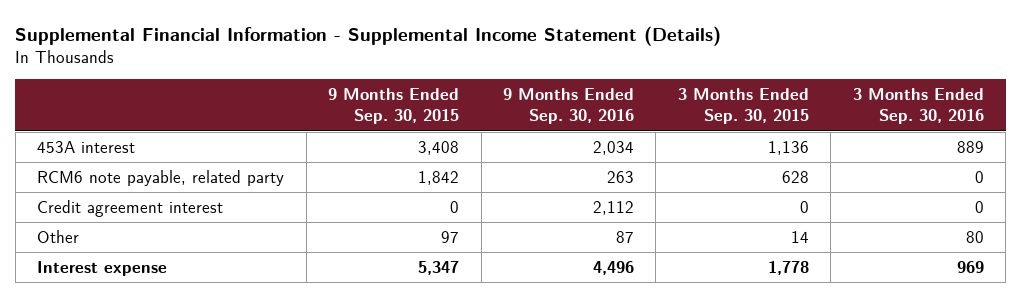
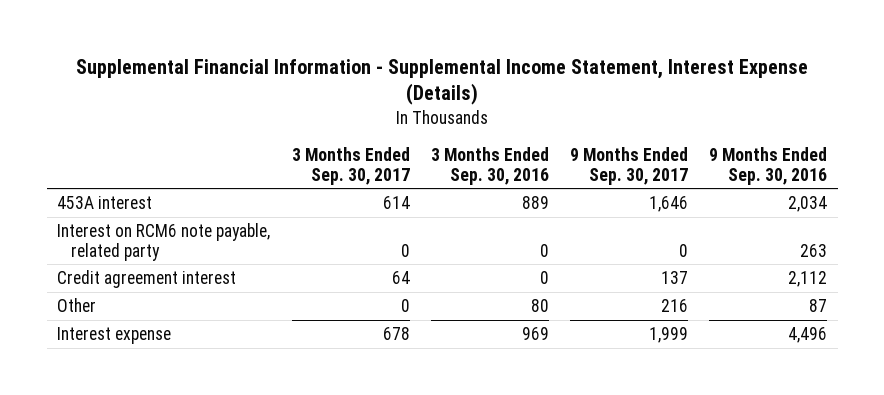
- Supplemental Financial Information - Supplemental Income Statement (Details)
+ Supplemental Financial Information - Supplemental Income Statement, Interest Expense (Details)
- | 9 Months Ended Sep. 30, 2015 | 9 Months Ended Sep. 30, 2016 | 3 Months Ended Sep. 30, 2015 | 3 Months Ended Sep. 30, 2016
+ | 3 Months Ended Sep. 30, 2017 | 3 Months Ended Sep. 30, 2016 | 9 Months Ended Sep. 30, 2017 | 9 Months Ended Sep. 30, 2016
- RCM6 note payable, related party | 1,842 | 263 | 628 | 0
+ Interest on RCM6 note payable, related party | 0 | 0 | 0 | 263

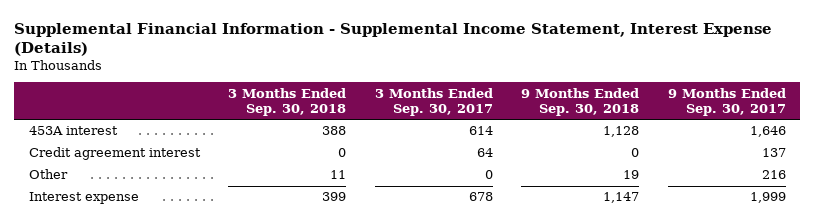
- | 3 Months Ended Sep. 30, 2017 | 3 Months Ended Sep. 30, 2016 | 9 Months Ended Sep. 30, 2017 | 9 Months Ended Sep. 30, 2016
+ | 3 Months Ended Sep. 30, 2018 | 3 Months Ended Sep. 30, 2017 | 9 Months Ended Sep. 30, 2018 | 9 Months Ended Sep. 30, 2017
- Interest on RCM6 note payable, related party | 0 | 0 | 0 | 263

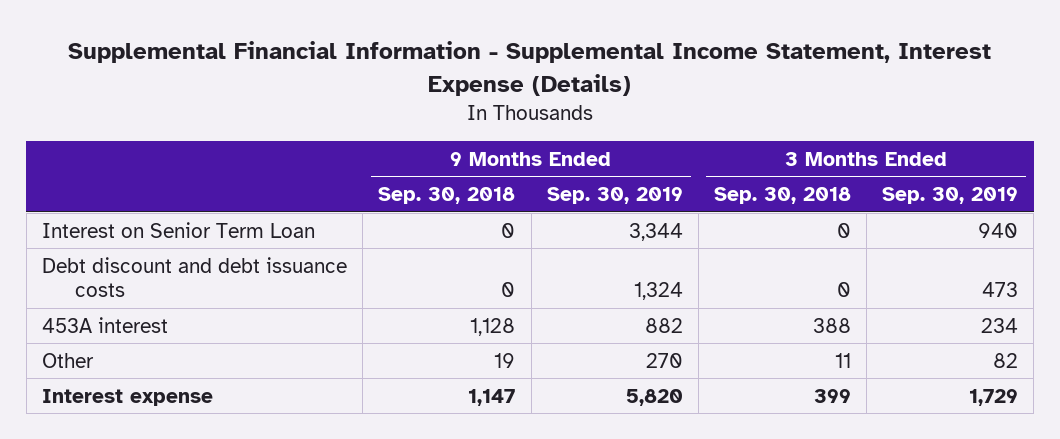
- | 3 Months Ended Sep. 30, 2018 | 3 Months Ended Sep. 30, 2017 | 9 Months Ended Sep. 30, 2018 | 9 Months Ended Sep. 30, 2017
+ | 9 Months Ended Sep. 30, 2018 | 9 Months Ended Sep. 30, 2019 | 3 Months Ended Sep. 30, 2018 | 3 Months Ended Sep. 30, 2019
+ Interest on Senior Term Loan | 0 | 3,344 | 0 | 940
+ Debt discount and debt issuance costs | 0 | 1,324 | 0 | 473
- Credit agreement interest | 0 | 64 | 0 | 137

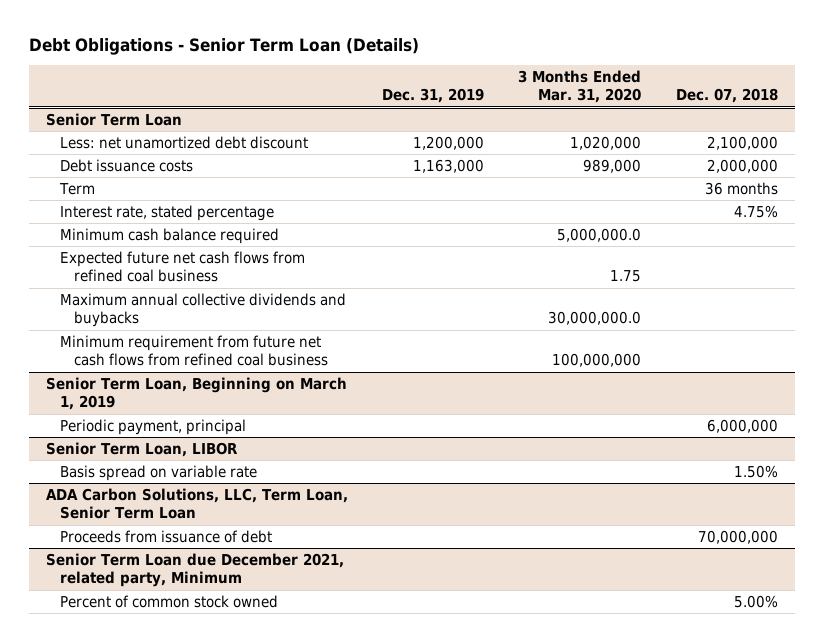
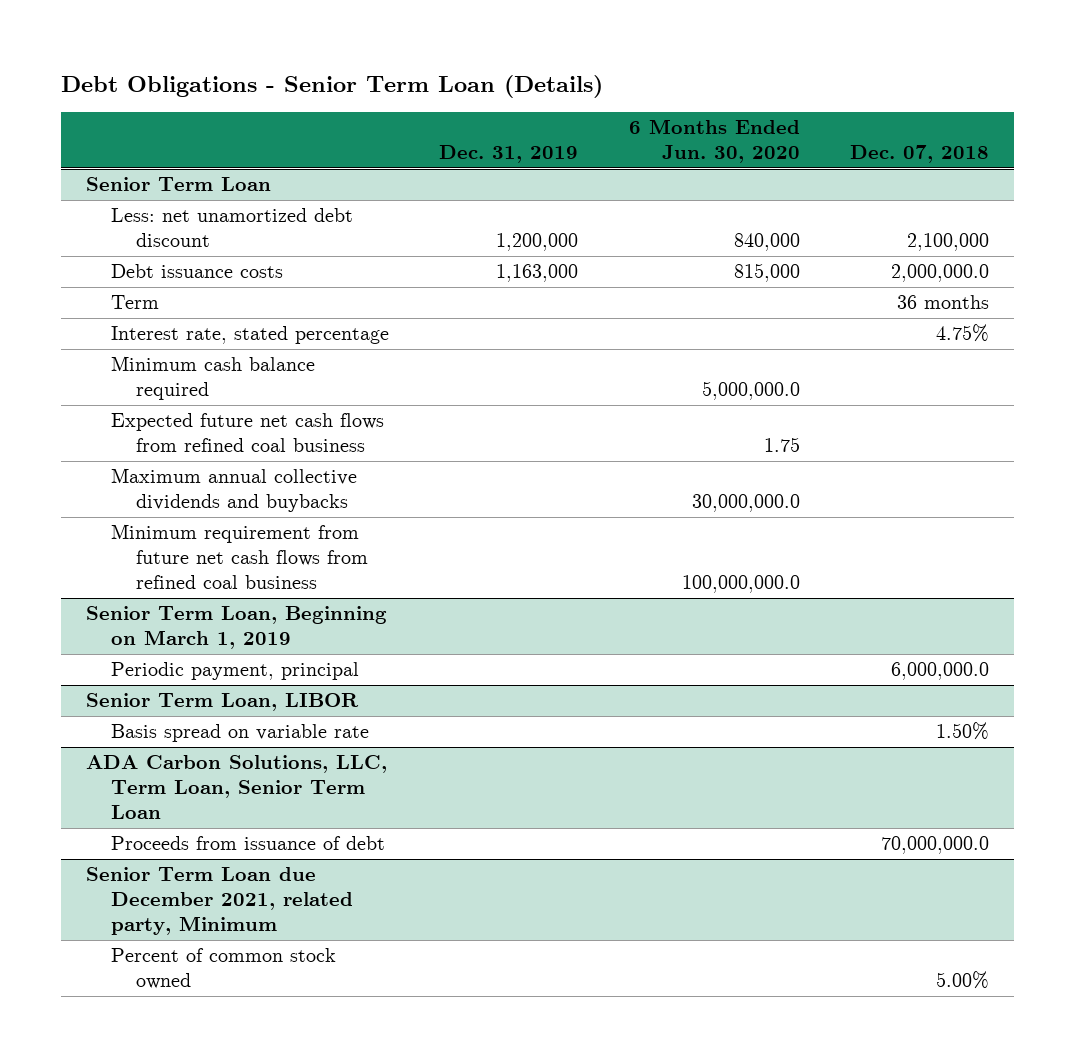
- | Dec. 31, 2019 | 3 Months Ended Mar. 31, 2020 | Dec. 07, 2018
+ | Dec. 31, 2019 | 6 Months Ended Jun. 30, 2020 | Dec. 07, 2018
@ Senior Term Loan
- Debt issuance costs | 1,163,000 | 989,000 | 2,000,000
+ Debt issuance costs | 1,163,000 | 815,000 | 2,000,000.0
@ Senior Term Loan, Beginning on March 1, 2019
- Periodic payment, principal | | | 6,000,000
+ Periodic payment, principal | | | 6,000,000.0
@ ADA Carbon Solutions, LLC, Term Loan, Senior Term Loan
- Proceeds from issuance of debt | | | 70,000,000
+ Proceeds from issuance of debt | | | 70,000,000.0

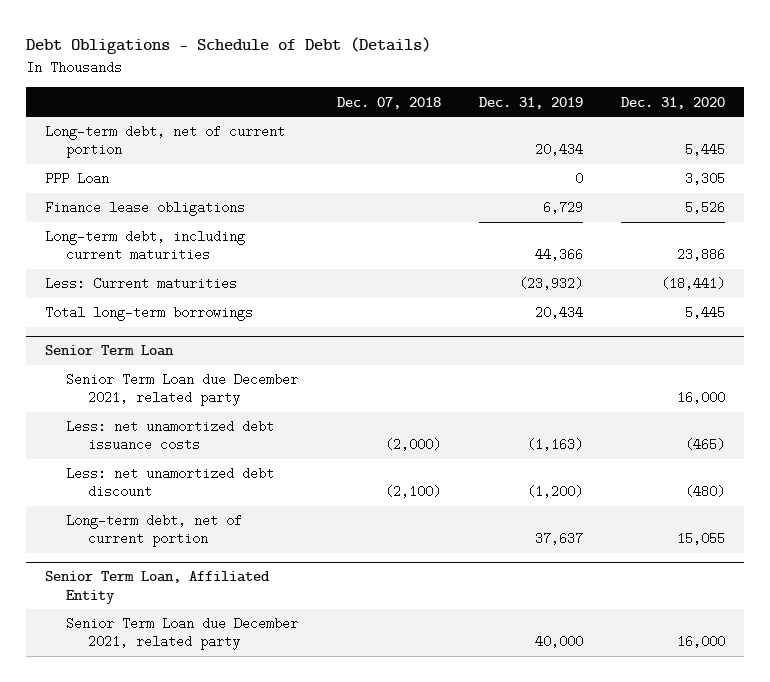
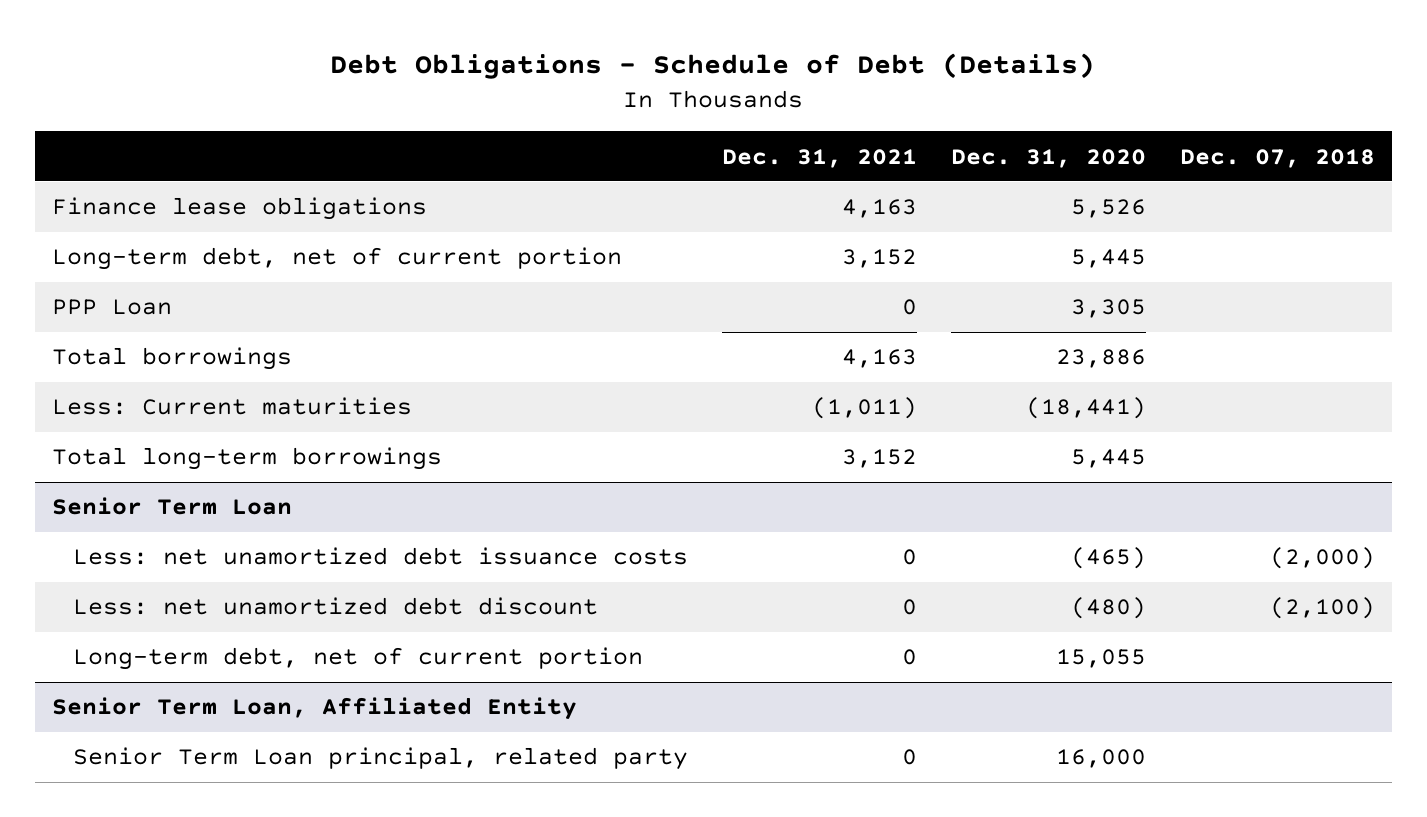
- | Dec. 07, 2018 | Dec. 31, 2019 | Dec. 31, 2020
+ | Dec. 31, 2021 | Dec. 31, 2020 | Dec. 07, 2018
moved up: Finance lease obligations | 4,163 | 5,526 |
- Long-term debt, including current maturities | | 44,366 | 23,886
+ Total borrowings | 4,163 | 23,886 |
@ Senior Term Loan
- Senior Term Loan due December 2021, related party | | | 16,000
@ Senior Term Loan, Affiliated Entity
- Senior Term Loan due December 2021, related party | | 40,000 | 16,000
+ Senior Term Loan principal, related party | 0 | 16,000 |

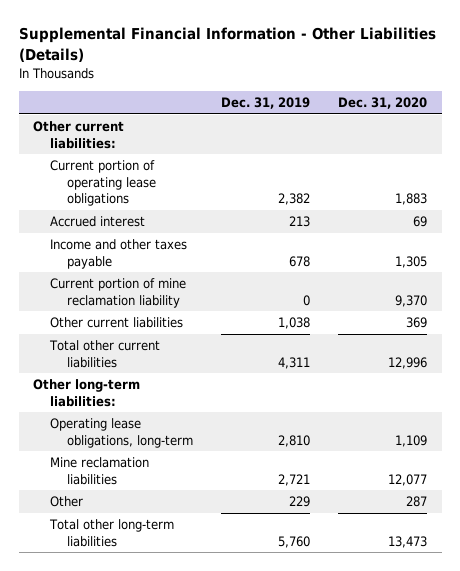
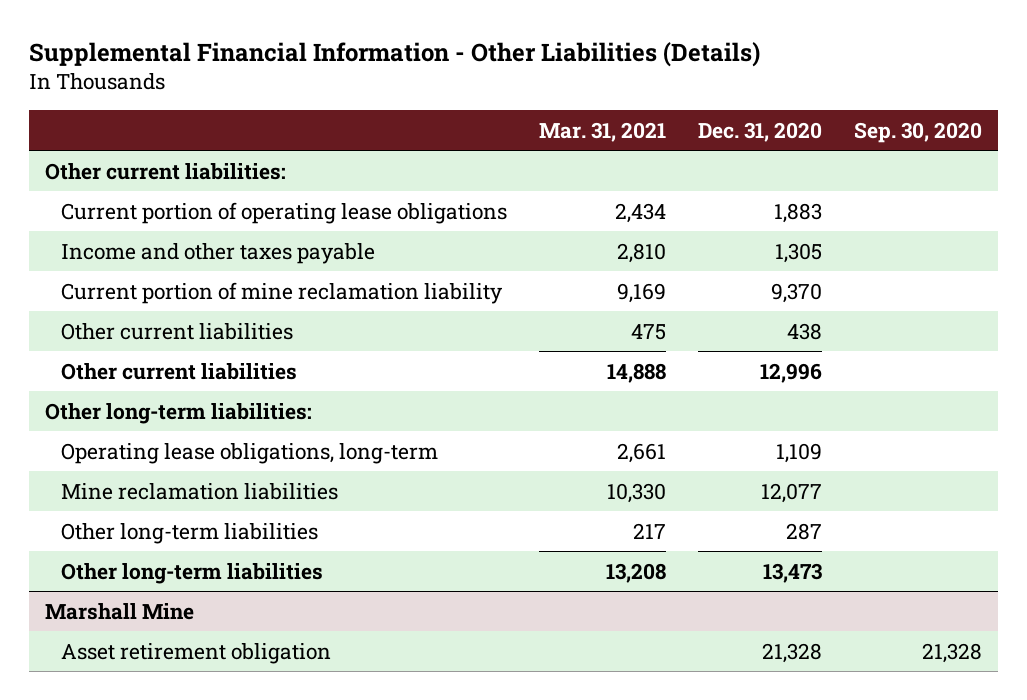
- | Dec. 31, 2019 | Dec. 31, 2020
+ | Mar. 31, 2021 | Dec. 31, 2020 | Sep. 30, 2020
- Accrued interest | 213 | 69
- Other current liabilities | 1,038 | 369
- Total other current liabilities | 4,311 | 12,996
+ Other current liabilities | 475 | 438 |
+ Other current liabilities | 14,888 | 12,996 |
- Other | 229 | 287
- Total other long-term liabilities | 5,760 | 13,473
+ Other long-term liabilities | 217 | 287 |
+ Other long-term liabilities | 13,208 | 13,473 |
+ Marshall Mine
+ Asset retirement obligation | | 21,328 | 21,328

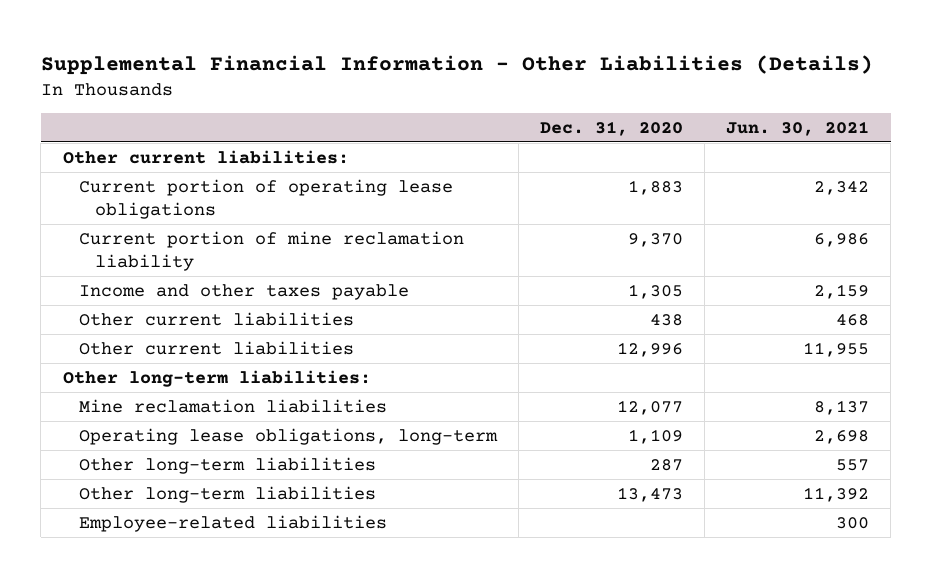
- | Mar. 31, 2021 | Dec. 31, 2020 | Sep. 30, 2020
+ | Dec. 31, 2020 | Jun. 30, 2021
moved down: Income and other taxes payable | 1,305 | 2,159
moved down: Operating lease obligations, long-term | 1,109 | 2,698
- Marshall Mine
- Asset retirement obligation | | 21,328 | 21,328
+ Employee-related liabilities | | 300

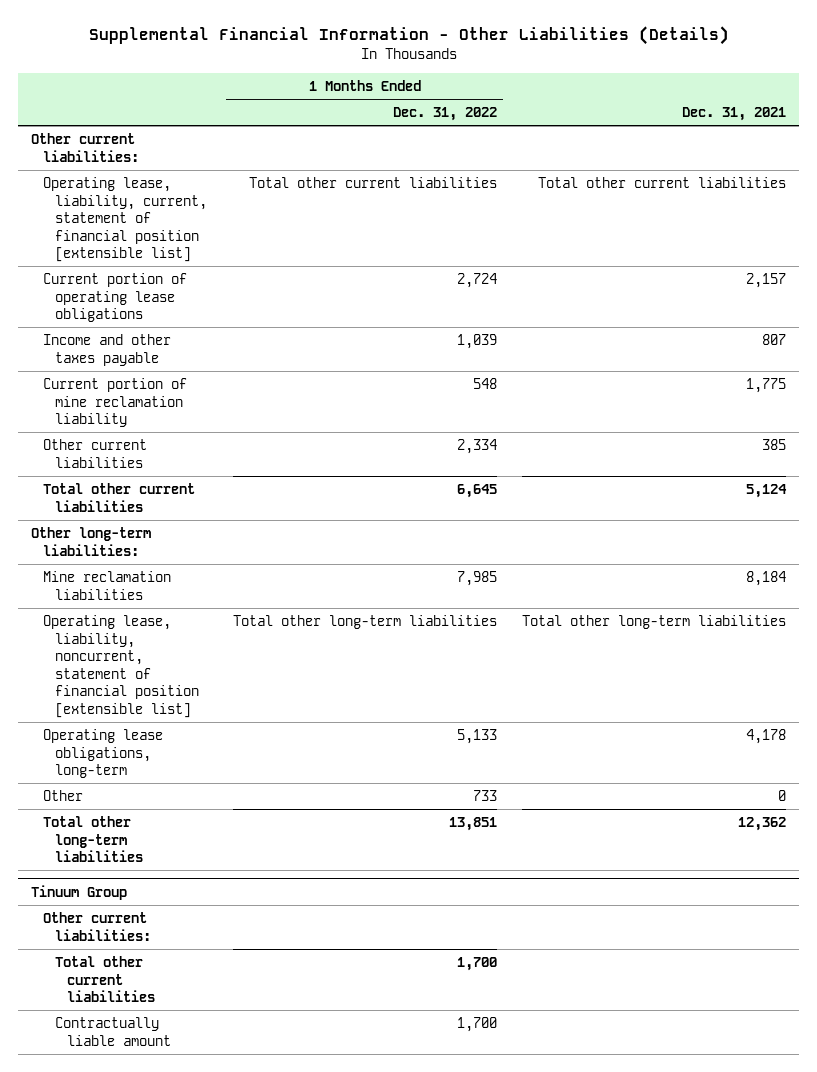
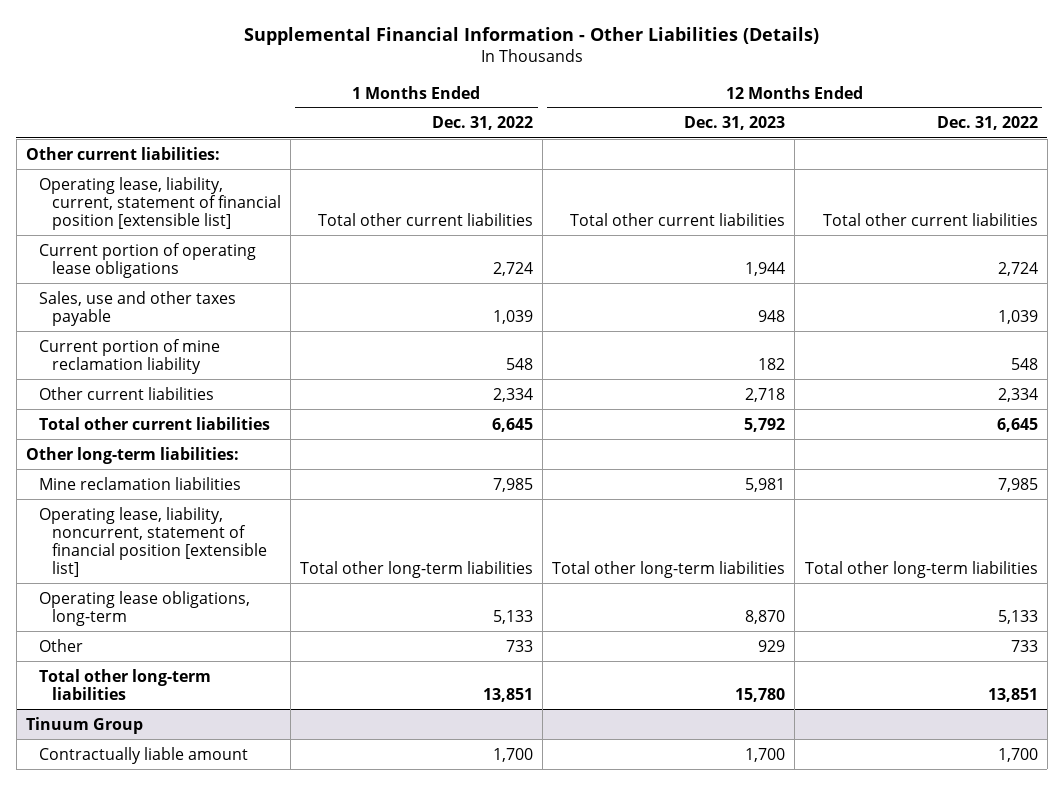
- | 1 Months Ended Dec. 31, 2022 | Dec. 31, 2021
+ | 1 Months Ended Dec. 31, 2022 | 12 Months Ended Dec. 31, 2023 | 12 Months Ended Dec. 31, 2022
- Income and other taxes payable | 1,039 | 807
+ Sales, use and other taxes payable | 1,039 | 948 | 1,039
@ Tinuum Group
- Other current liabilities:
- Total other current liabilities | 1,700 |

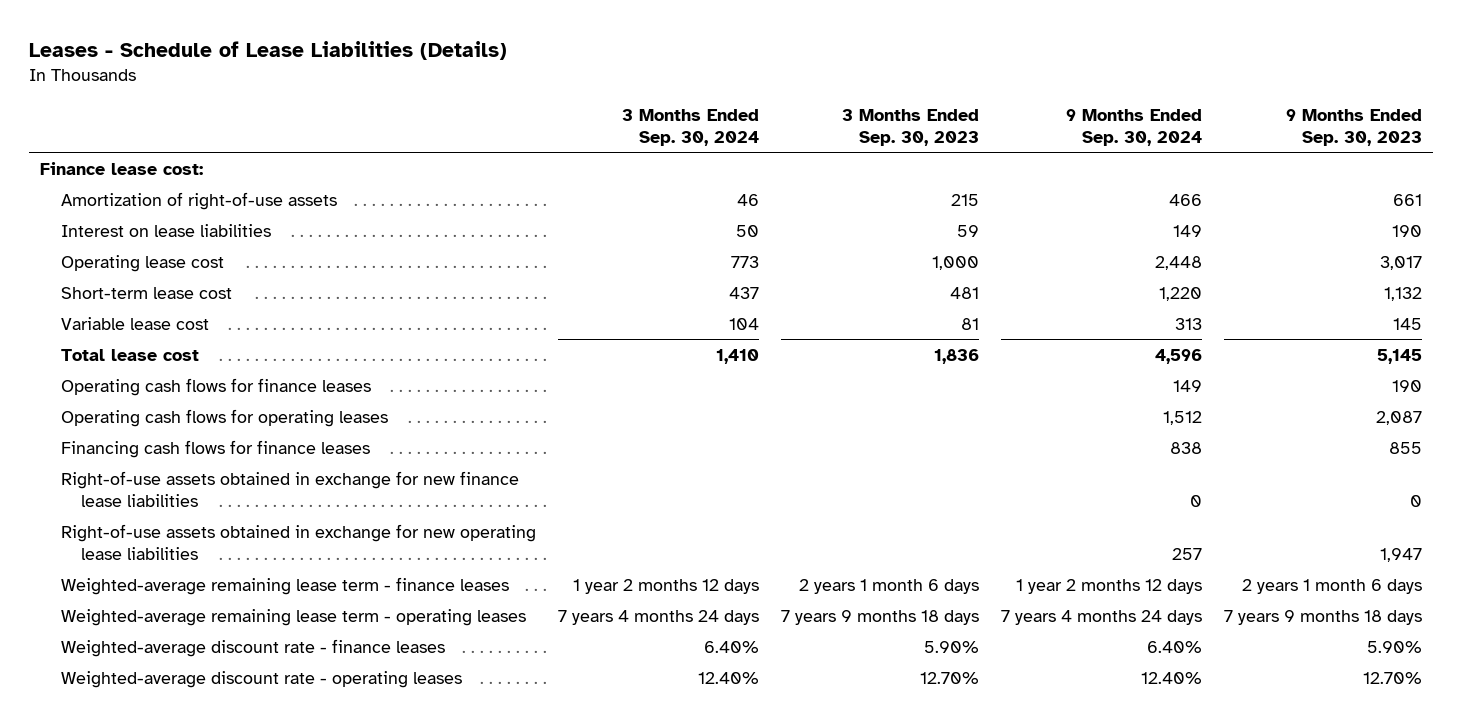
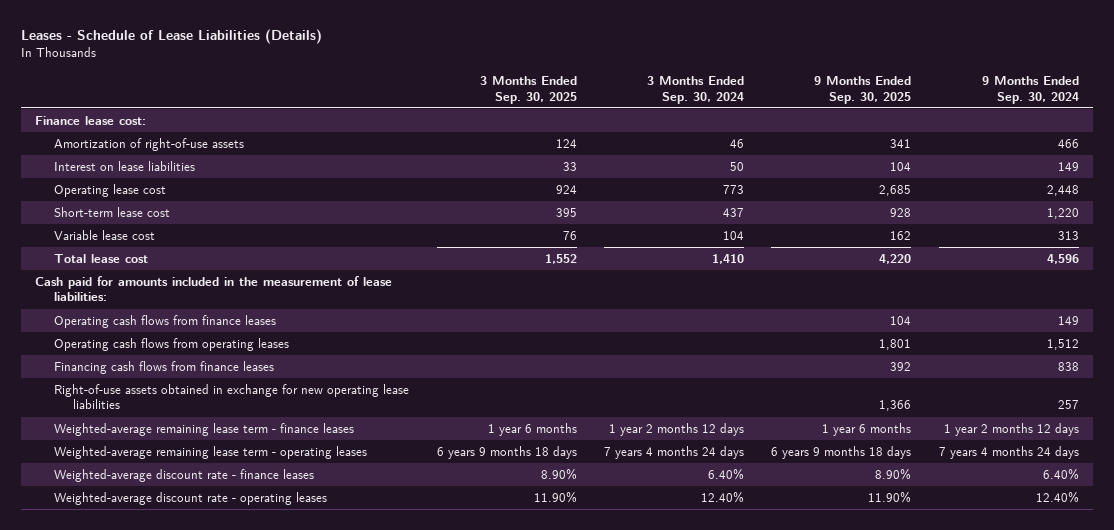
- | 3 Months Ended Sep. 30, 2024 | 3 Months Ended Sep. 30, 2023 | 9 Months Ended Sep. 30, 2024 | 9 Months Ended Sep. 30, 2023
+ | 3 Months Ended Sep. 30, 2025 | 3 Months Ended Sep. 30, 2024 | 9 Months Ended Sep. 30, 2025 | 9 Months Ended Sep. 30, 2024
- Operating cash flows for finance leases | | | 149 | 190
- Operating cash flows for operating leases | | | 1,512 | 2,087
- Financing cash flows for finance leases | | | 838 | 855
- Right-of-use assets obtained in exchange for new finance lease liabilities | | | 0 | 0
+ Cash paid for amounts included in the measurement of lease liabilities:
+ Operating cash flows from finance leases | | | 104 | 149
+ Operating cash flows from operating leases | | | 1,801 | 1,512
+ Financing cash flows from finance leases | | | 392 | 838

